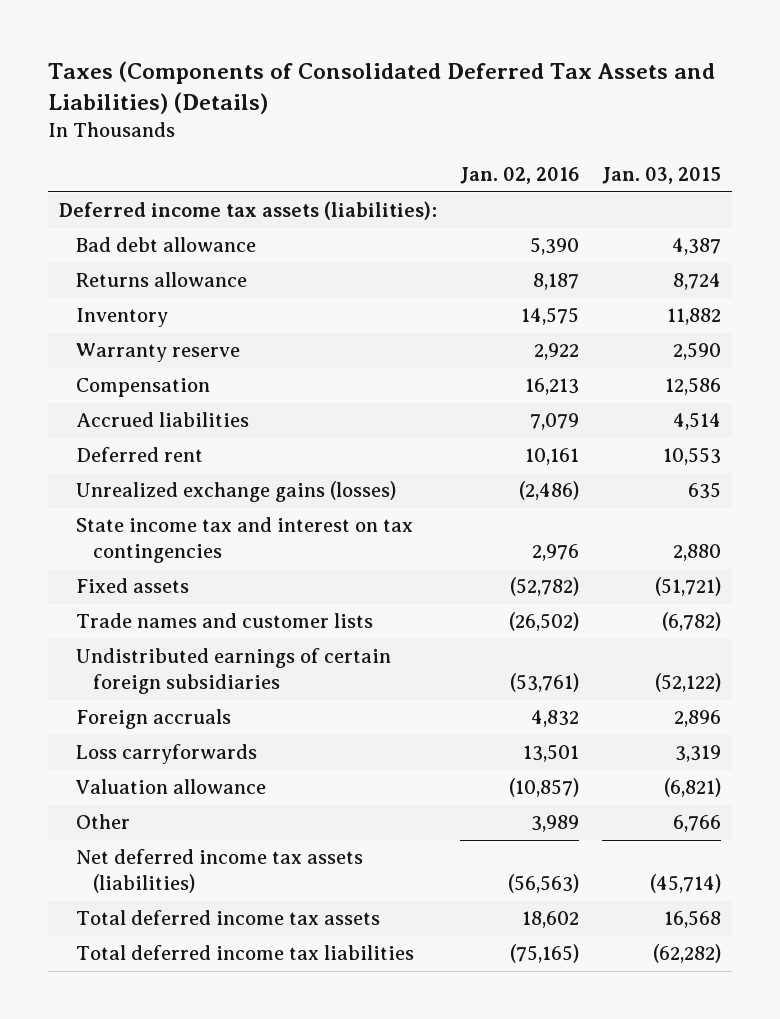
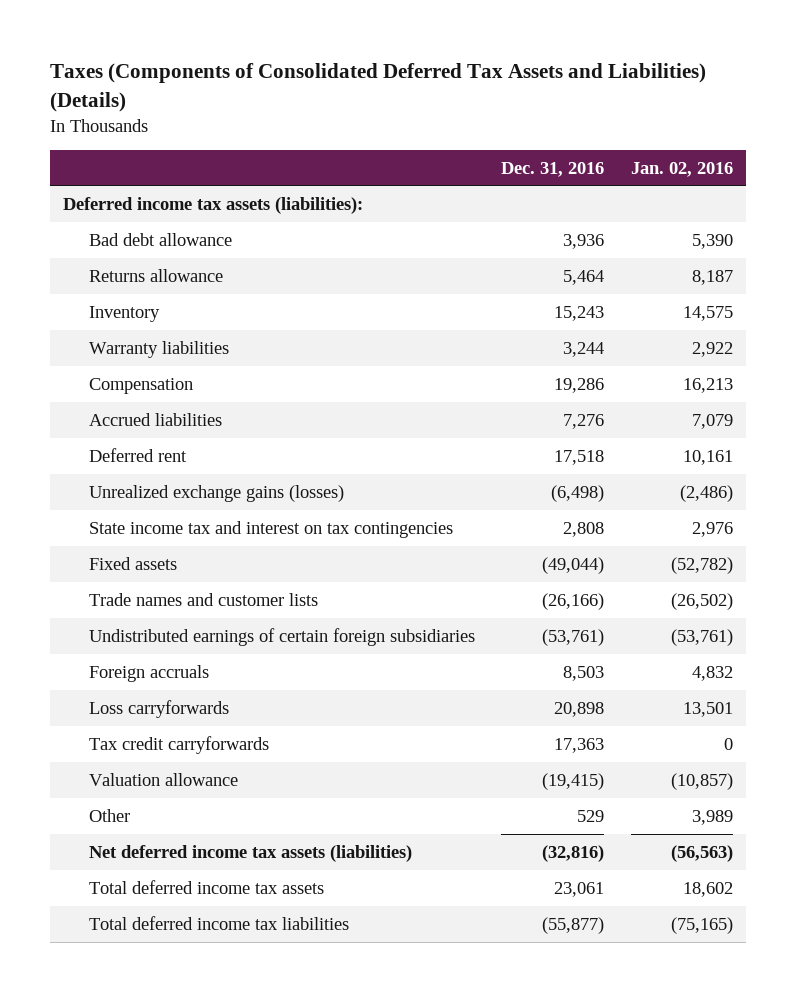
- | Jan. 02, 2016 | Jan. 03, 2015
+ | Dec. 31, 2016 | Jan. 02, 2016
- Warranty reserve | 2,922 | 2,590
+ Warranty liabilities | 3,244 | 2,922
+ Tax credit carryforwards | 17,363 | 0

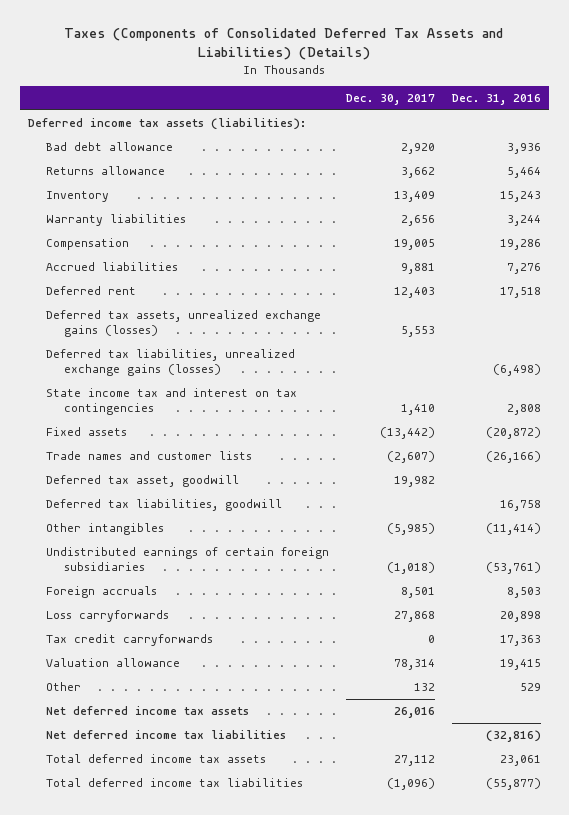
- | Dec. 31, 2016 | Jan. 02, 2016
+ | Dec. 30, 2017 | Dec. 31, 2016
- Unrealized exchange gains (losses) | (6,498) | (2,486)
+ Deferred tax assets, unrealized exchange gains (losses) | 5,553 |
+ Deferred tax liabilities, unrealized exchange gains (losses) | | (6,498)
- Fixed assets | (49,044) | (52,782)
+ Fixed assets | (13,442) | (20,872)
+ Deferred tax asset, goodwill | 19,982 |
+ Deferred tax liabilities, goodwill | | 16,758
+ Other intangibles | (5,985) | (11,414)
- Valuation allowance | (19,415) | (10,857)
+ Valuation allowance | 78,314 | 19,415
- Net deferred income tax assets (liabilities) | (32,816) | (56,563)
+ Net deferred income tax assets | 26,016 |
+ Net deferred income tax liabilities | | (32,816)

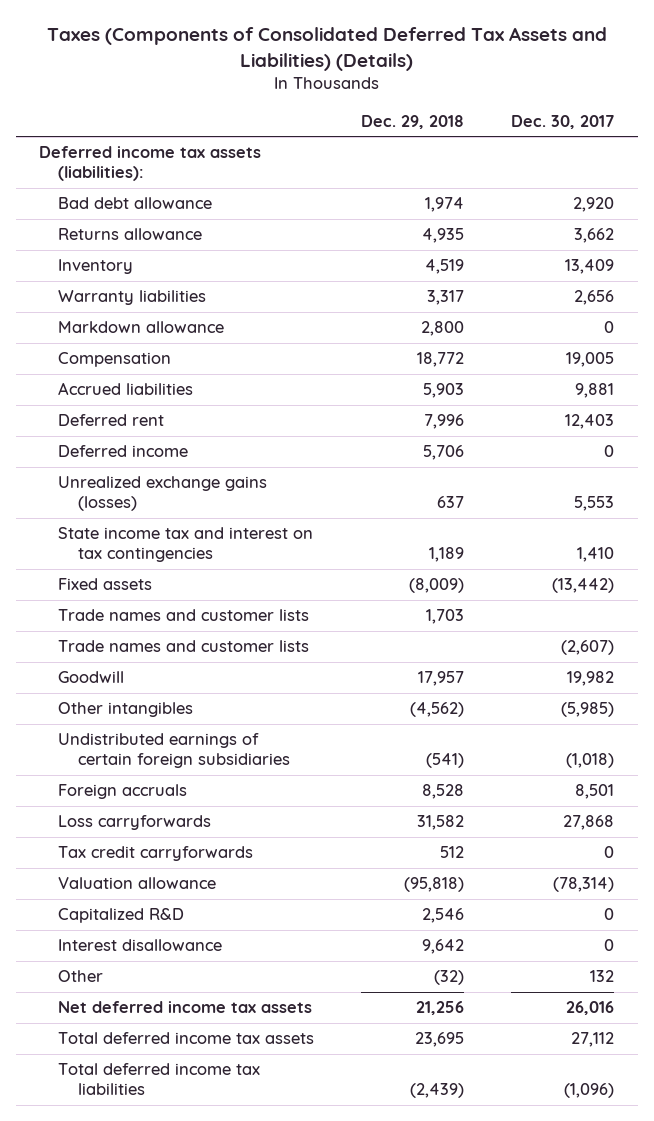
- | Dec. 30, 2017 | Dec. 31, 2016
+ | Dec. 29, 2018 | Dec. 30, 2017
+ Markdown allowance | 2,800 | 0
- Deferred tax assets, unrealized exchange gains (losses) | 5,553 |
- Deferred tax liabilities, unrealized exchange gains (losses) | | (6,498)
+ Deferred income | 5,706 | 0
+ Unrealized exchange gains (losses) | 637 | 5,553
+ Trade names and customer lists | 1,703 |
- Deferred tax asset, goodwill | 19,982 |
- Deferred tax liabilities, goodwill | | 16,758
+ Goodwill | 17,957 | 19,982
- Valuation allowance | 78,314 | 19,415
+ Valuation allowance | (95,818) | (78,314)
+ Capitalized R&D | 2,546 | 0
+ Interest disallowance | 9,642 | 0
- Net deferred income tax liabilities | | (32,816)

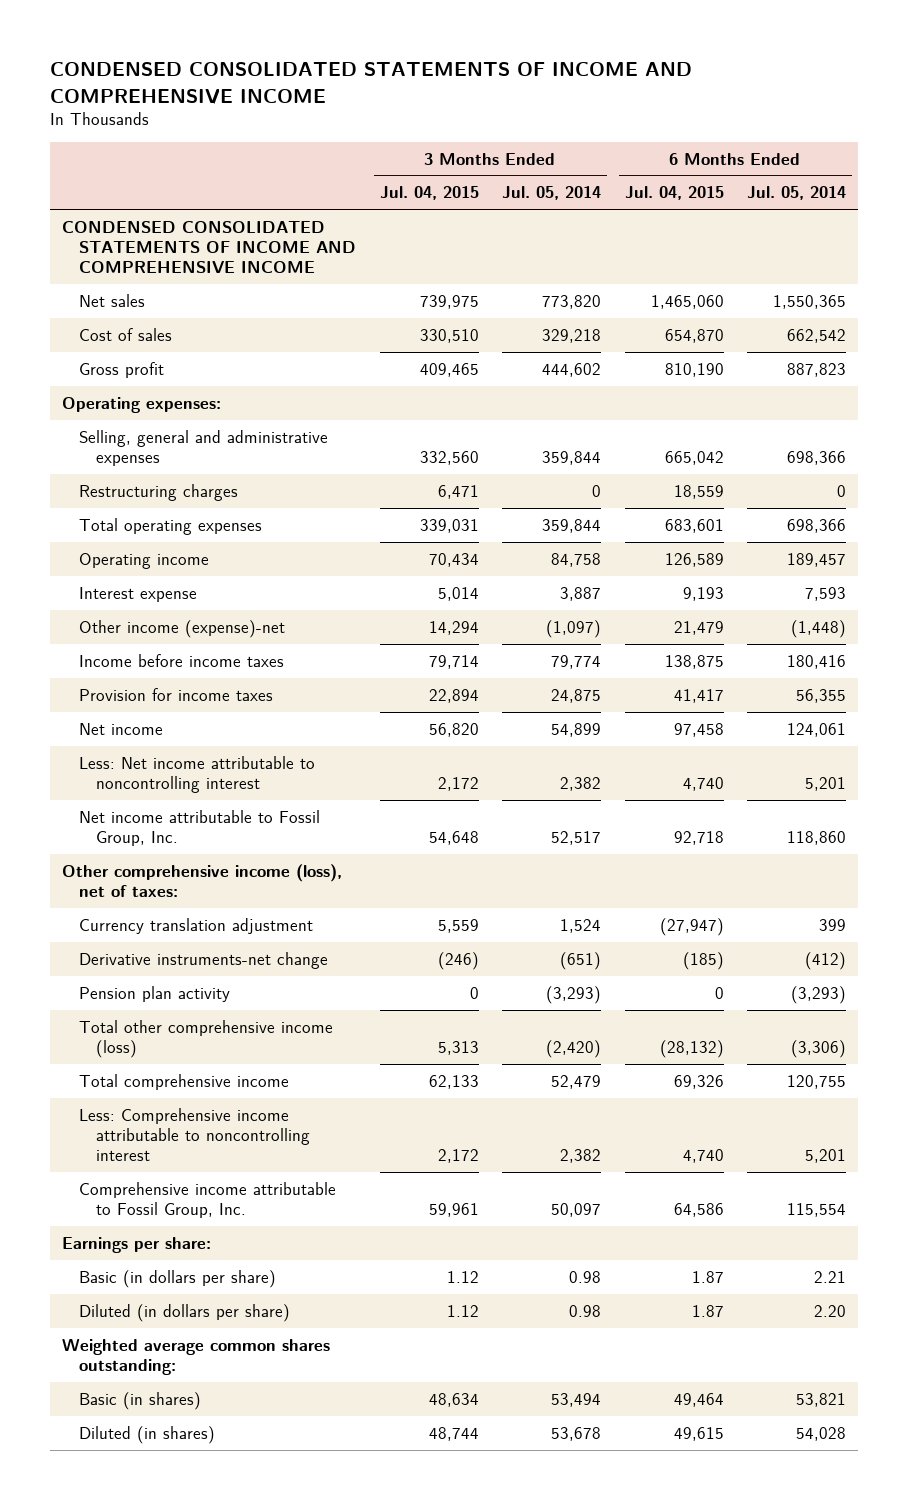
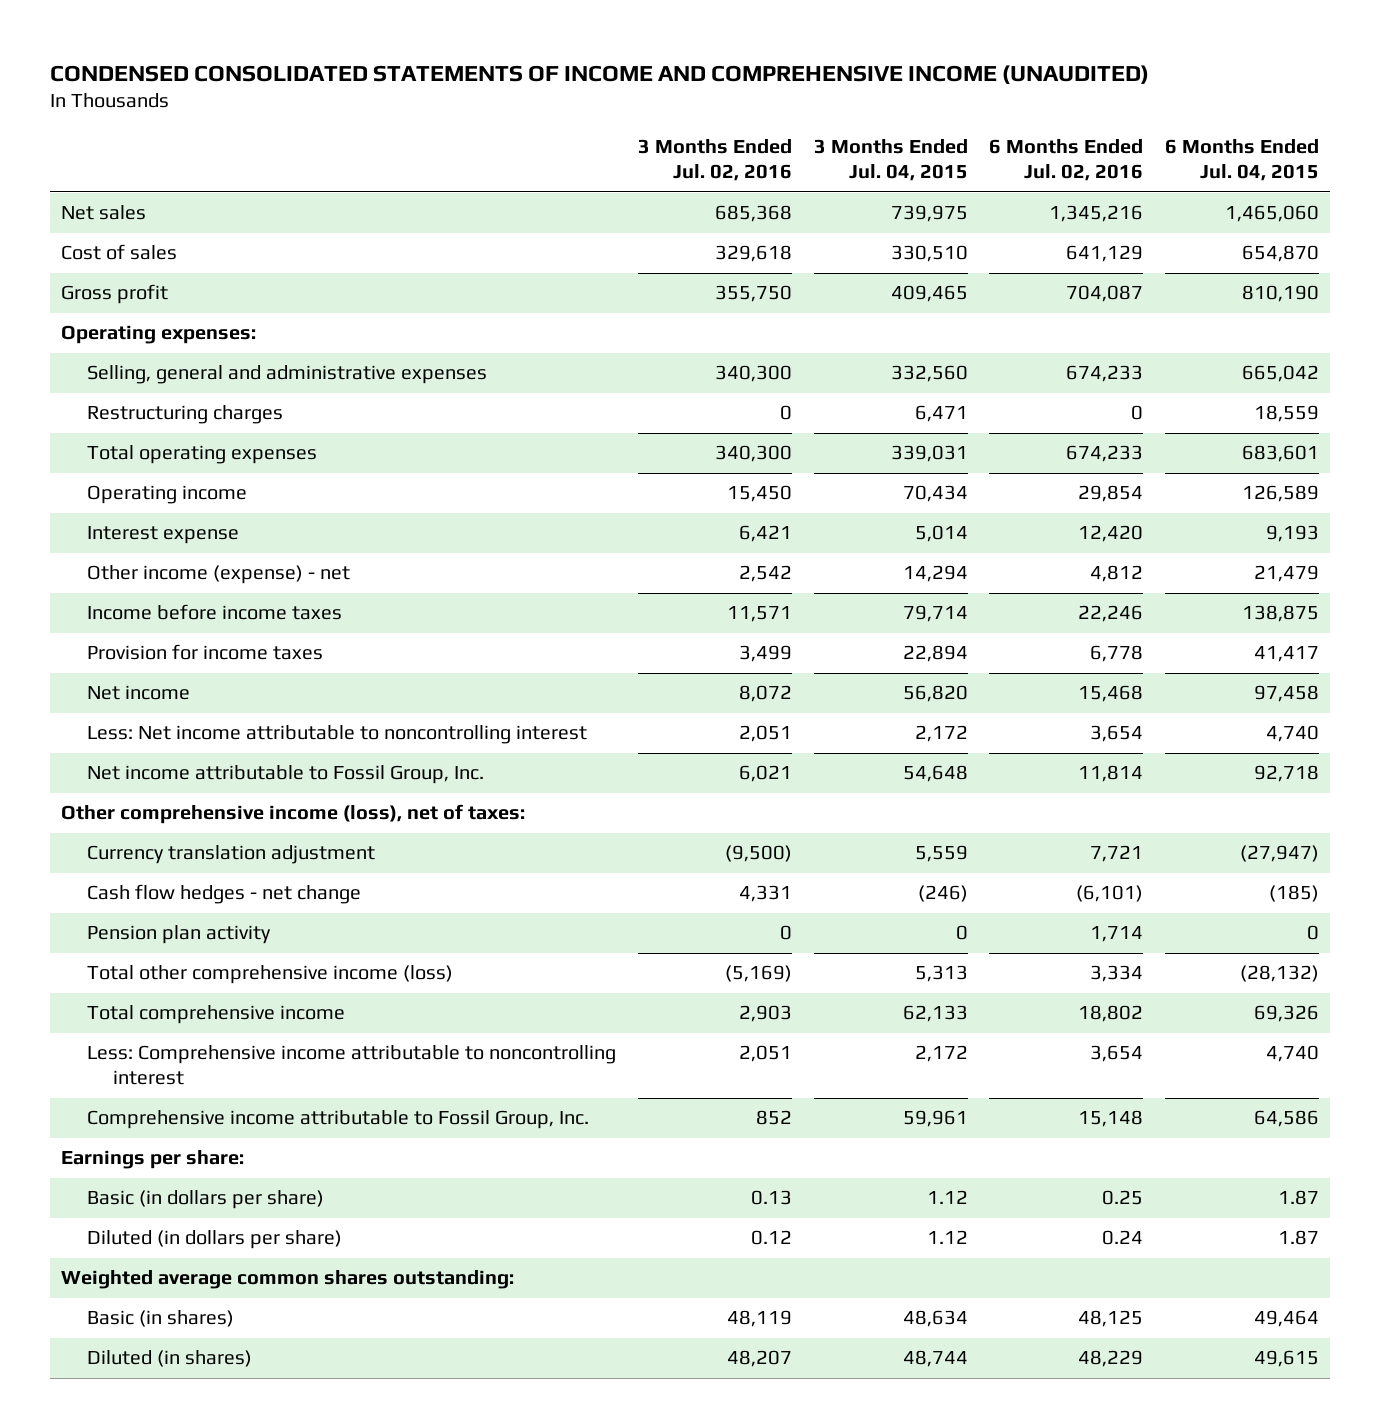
- CONDENSED CONSOLIDATED STATEMENTS OF INCOME AND COMPREHENSIVE INCOME
+ CONDENSED CONSOLIDATED STATEMENTS OF INCOME AND COMPREHENSIVE INCOME (UNAUDITED)
- | 3 Months Ended Jul. 04, 2015 | 3 Months Ended Jul. 05, 2014 | 6 Months Ended Jul. 04, 2015 | 6 Months Ended Jul. 05, 2014
+ | 3 Months Ended Jul. 02, 2016 | 3 Months Ended Jul. 04, 2015 | 6 Months Ended Jul. 02, 2016 | 6 Months Ended Jul. 04, 2015
- CONDENSED CONSOLIDATED STATEMENTS OF INCOME AND COMPREHENSIVE INCOME
- Other income (expense)-net | 14,294 | (1,097) | 21,479 | (1,448)
+ Other income (expense) - net | 2,542 | 14,294 | 4,812 | 21,479
- Derivative instruments-net change | (246) | (651) | (185) | (412)
+ Cash flow hedges - net change | 4,331 | (246) | (6,101) | (185)

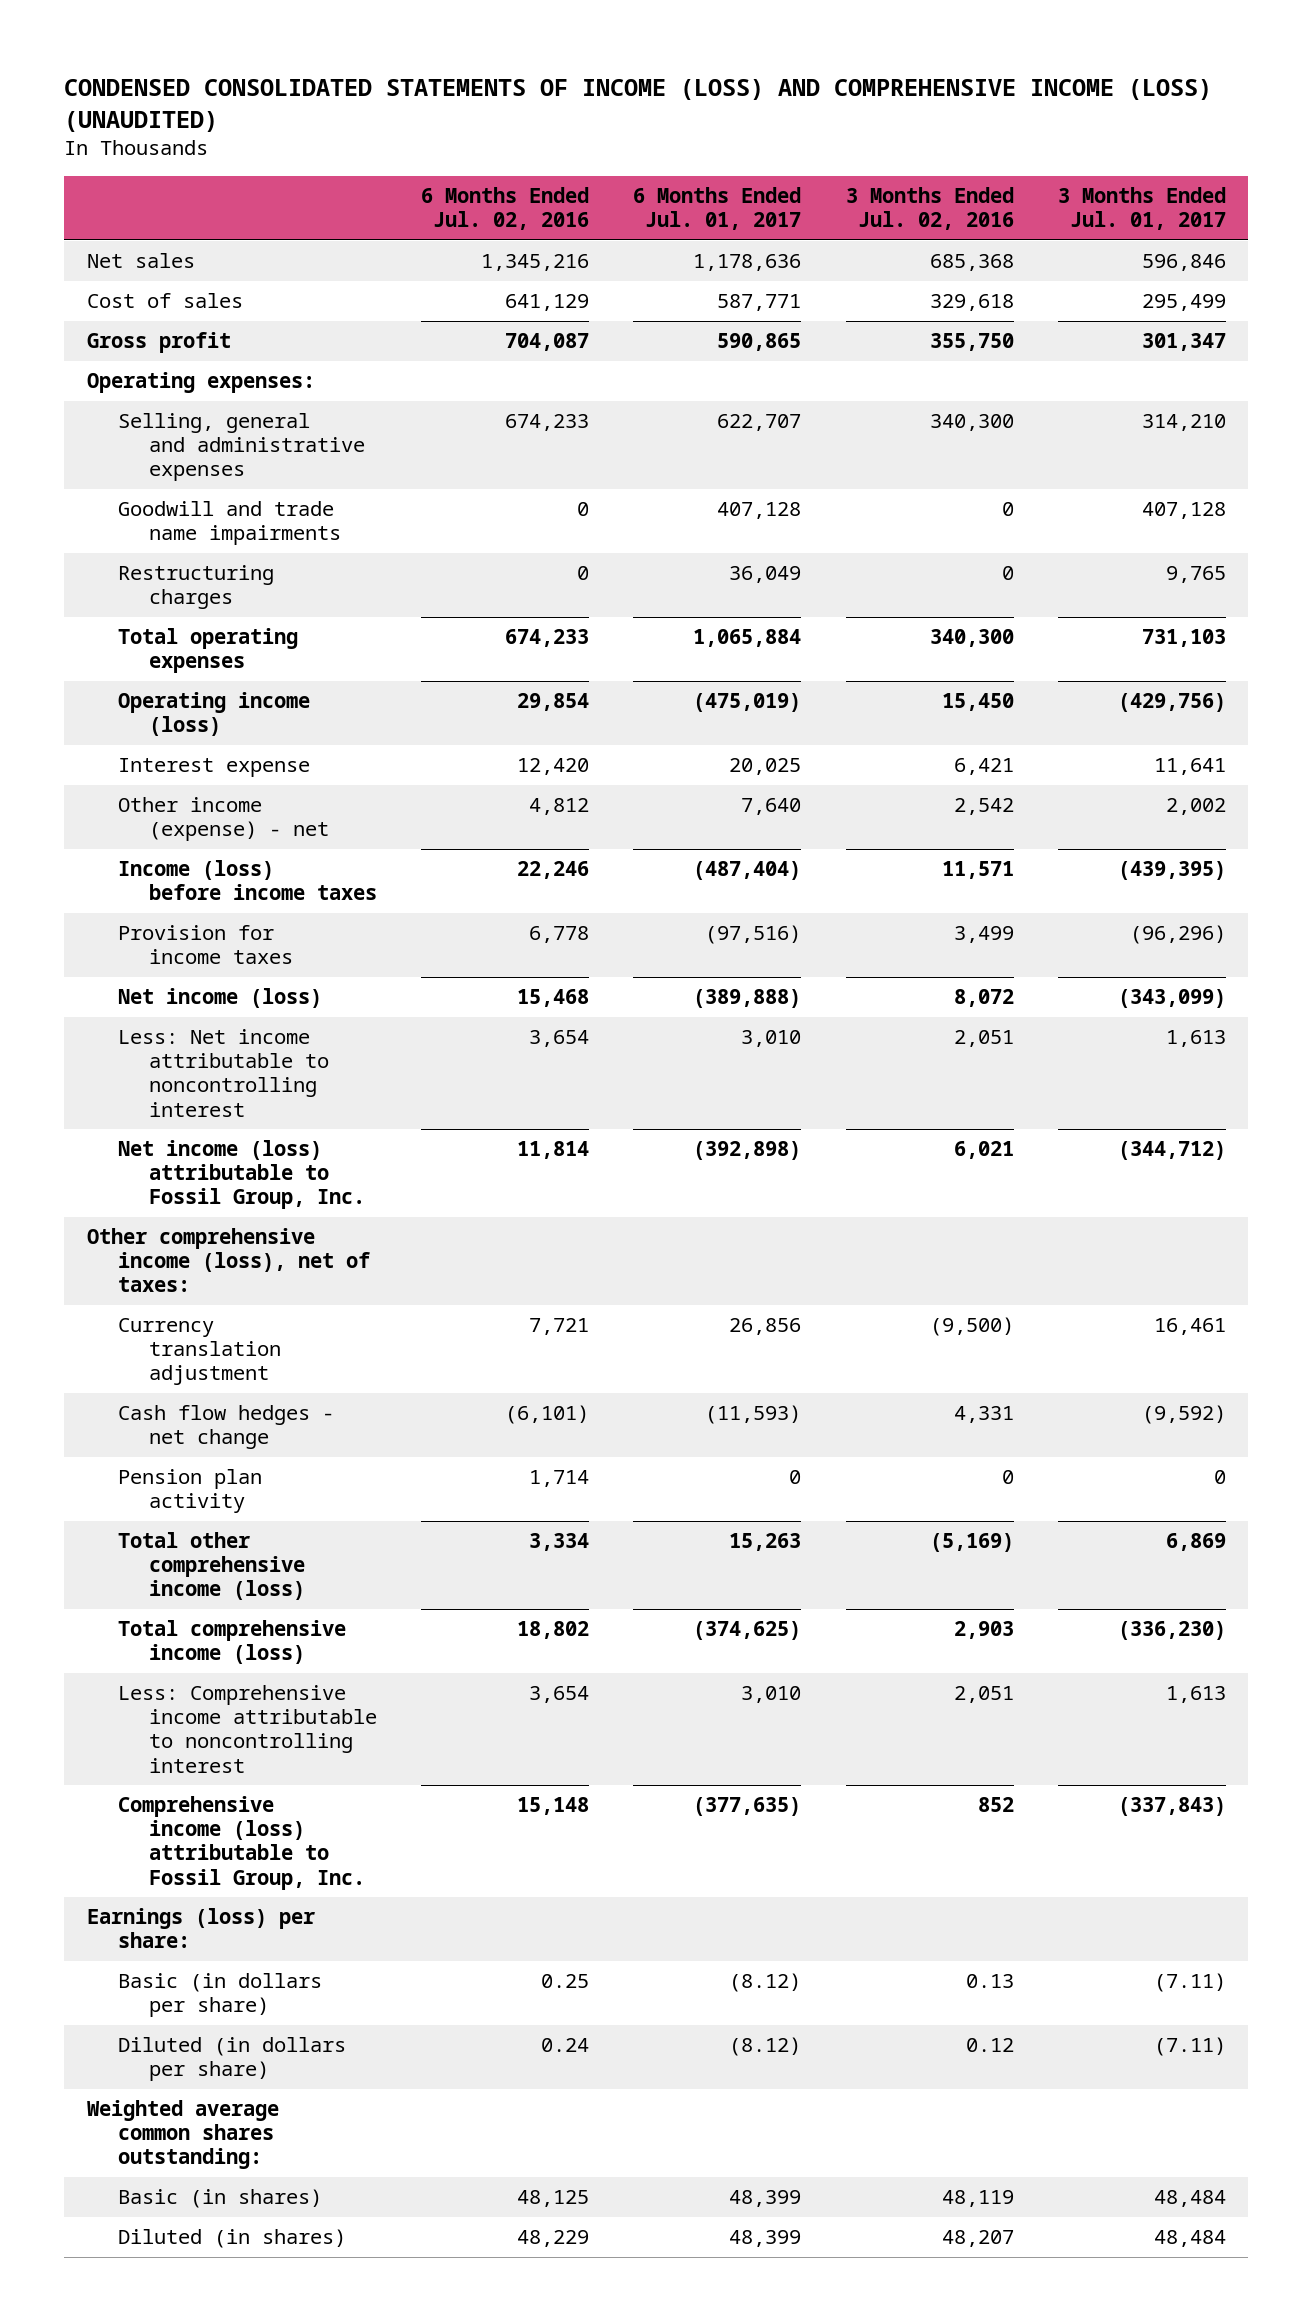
- CONDENSED CONSOLIDATED STATEMENTS OF INCOME AND COMPREHENSIVE INCOME (UNAUDITED)
+ CONDENSED CONSOLIDATED STATEMENTS OF INCOME (LOSS) AND COMPREHENSIVE INCOME (LOSS) (UNAUDITED)
- | 3 Months Ended Jul. 02, 2016 | 3 Months Ended Jul. 04, 2015 | 6 Months Ended Jul. 02, 2016 | 6 Months Ended Jul. 04, 2015
+ | 6 Months Ended Jul. 02, 2016 | 6 Months Ended Jul. 01, 2017 | 3 Months Ended Jul. 02, 2016 | 3 Months Ended Jul. 01, 2017
+ Goodwill and trade name impairments | 0 | 407,128 | 0 | 407,128
- Operating income | 15,450 | 70,434 | 29,854 | 126,589
+ Operating income (loss) | 29,854 | (475,019) | 15,450 | (429,756)
- Income before income taxes | 11,571 | 79,714 | 22,246 | 138,875
+ Income (loss) before income taxes | 22,246 | (487,404) | 11,571 | (439,395)
- Net income | 8,072 | 56,820 | 15,468 | 97,458
+ Net income (loss) | 15,468 | (389,888) | 8,072 | (343,099)
- Net income attributable to Fossil Group, Inc. | 6,021 | 54,648 | 11,814 | 92,718
+ Net income (loss) attributable to Fossil Group, Inc. | 11,814 | (392,898) | 6,021 | (344,712)
- Total comprehensive income | 2,903 | 62,133 | 18,802 | 69,326
+ Total comprehensive income (loss) | 18,802 | (374,625) | 2,903 | (336,230)
- Comprehensive income attributable to Fossil Group, Inc. | 852 | 59,961 | 15,148 | 64,586
- Earnings per share:
+ Comprehensive income (loss) attributable to Fossil Group, Inc. | 15,148 | (377,635) | 852 | (337,843)
+ Earnings (loss) per share:

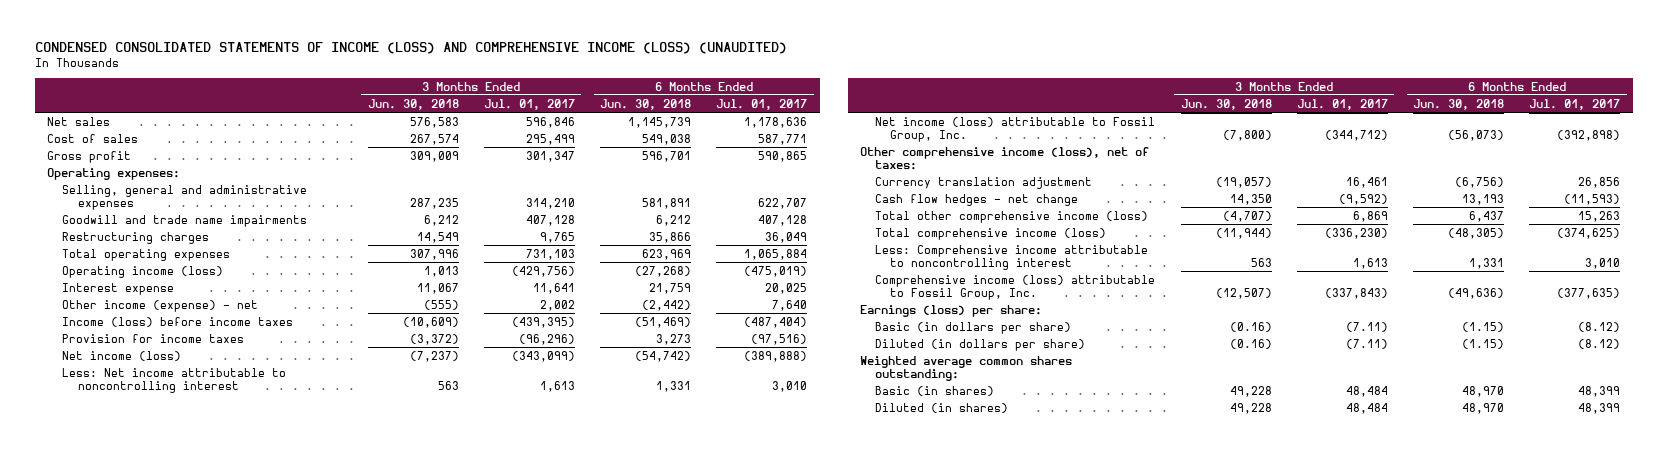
- | 6 Months Ended Jul. 02, 2016 | 6 Months Ended Jul. 01, 2017 | 3 Months Ended Jul. 02, 2016 | 3 Months Ended Jul. 01, 2017
+ | 3 Months Ended Jun. 30, 2018 | 3 Months Ended Jul. 01, 2017 | 6 Months Ended Jun. 30, 2018 | 6 Months Ended Jul. 01, 2017
- Pension plan activity | 1,714 | 0 | 0 | 0

